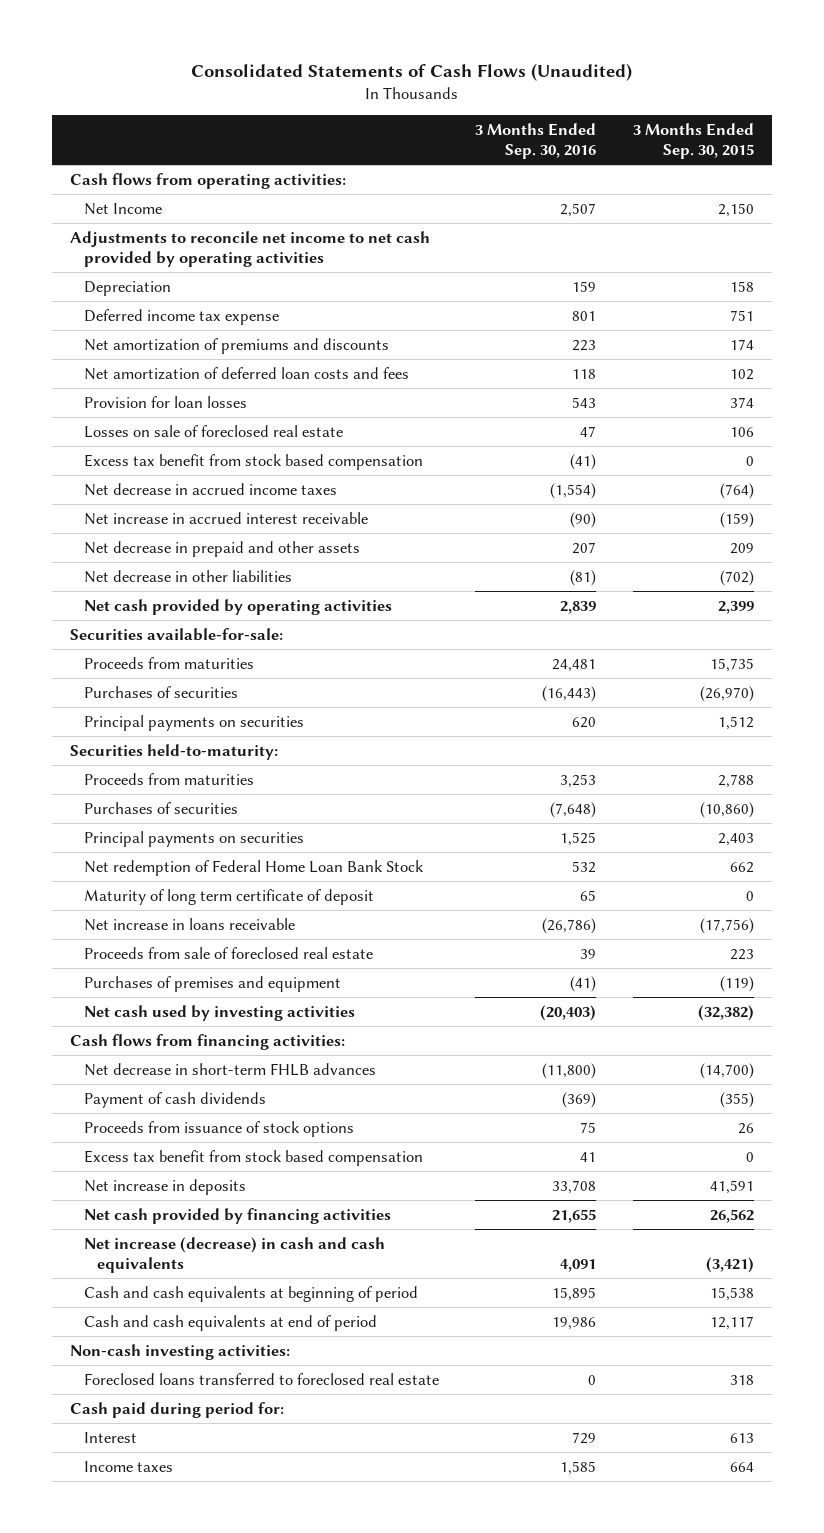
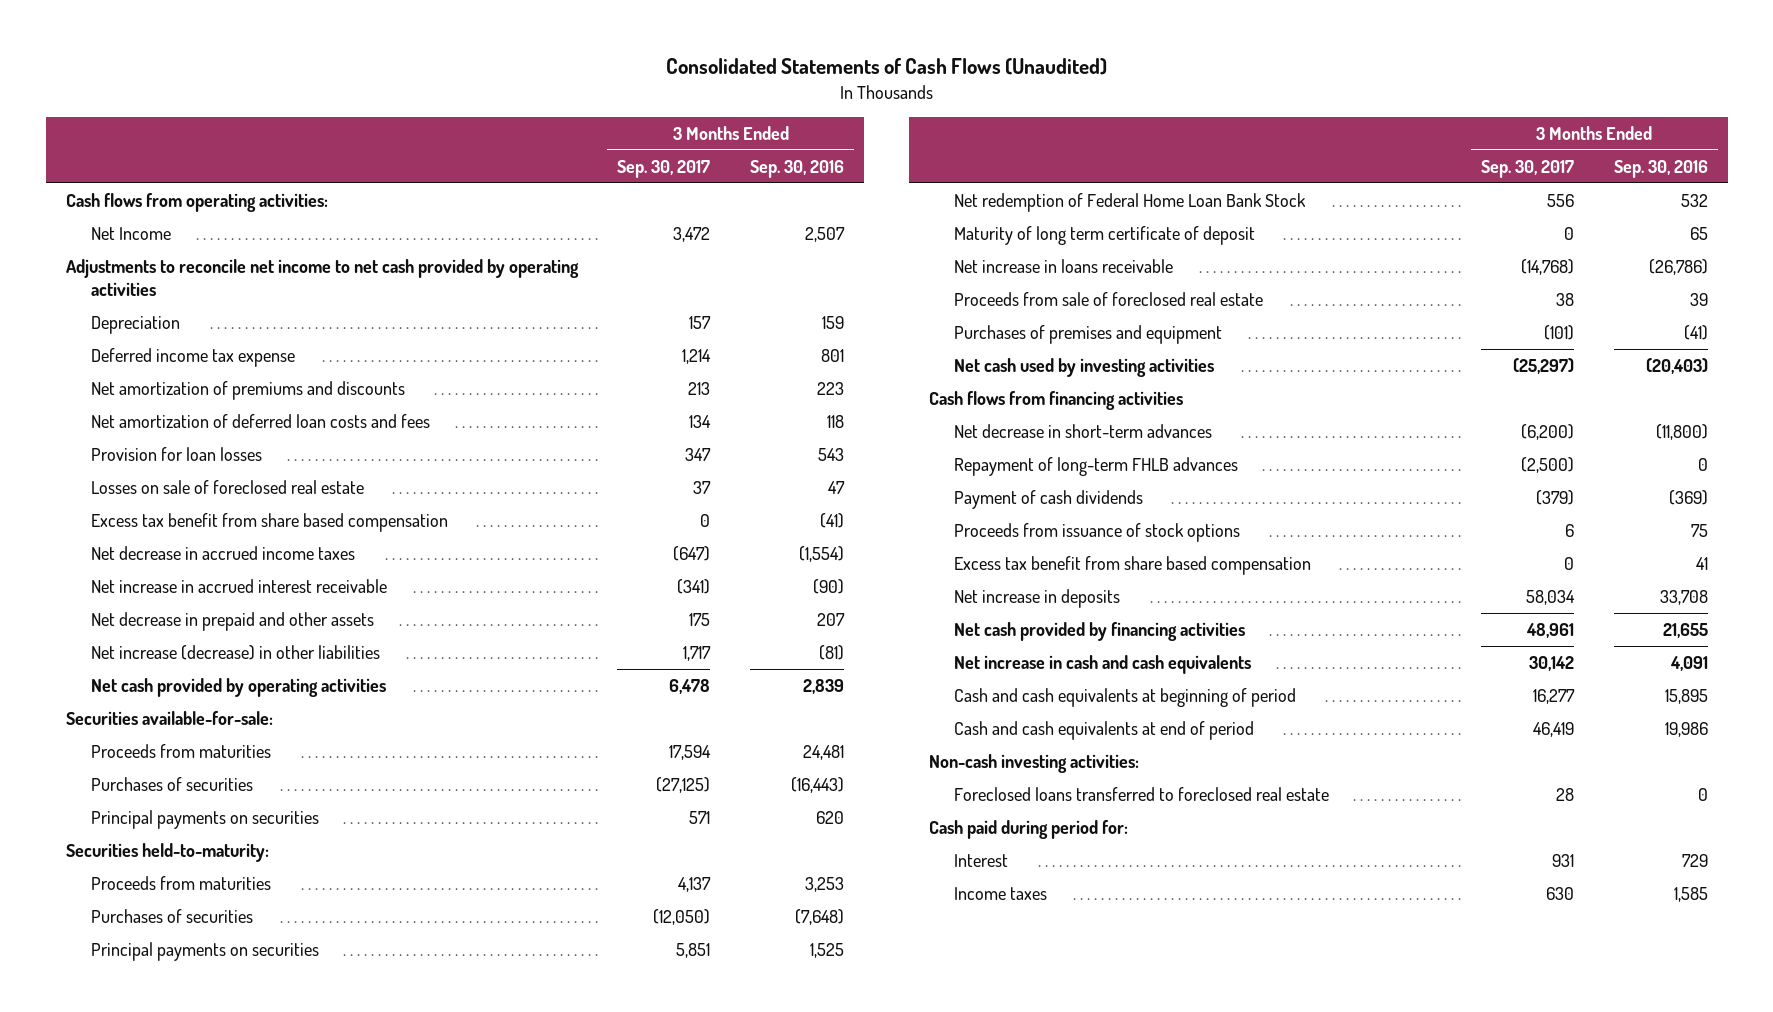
- | 3 Months Ended Sep. 30, 2016 | 3 Months Ended Sep. 30, 2015
+ | 3 Months Ended Sep. 30, 2017 | 3 Months Ended Sep. 30, 2016
- Excess tax benefit from stock based compensation | (41) | 0
+ Excess tax benefit from share based compensation | 0 | (41)
- Net decrease in other liabilities | (81) | (702)
+ Net increase (decrease) in other liabilities | 1,717 | (81)
- Cash flows from financing activities:
- Net decrease in short-term FHLB advances | (11,800) | (14,700)
+ Cash flows from financing activities
+ Net decrease in short-term advances | (6,200) | (11,800)
+ Repayment of long-term FHLB advances | (2,500) | 0
- Excess tax benefit from stock based compensation | 41 | 0
+ Excess tax benefit from share based compensation | 0 | 41
- Net increase (decrease) in cash and cash equivalents | 4,091 | (3,421)
+ Net increase in cash and cash equivalents | 30,142 | 4,091

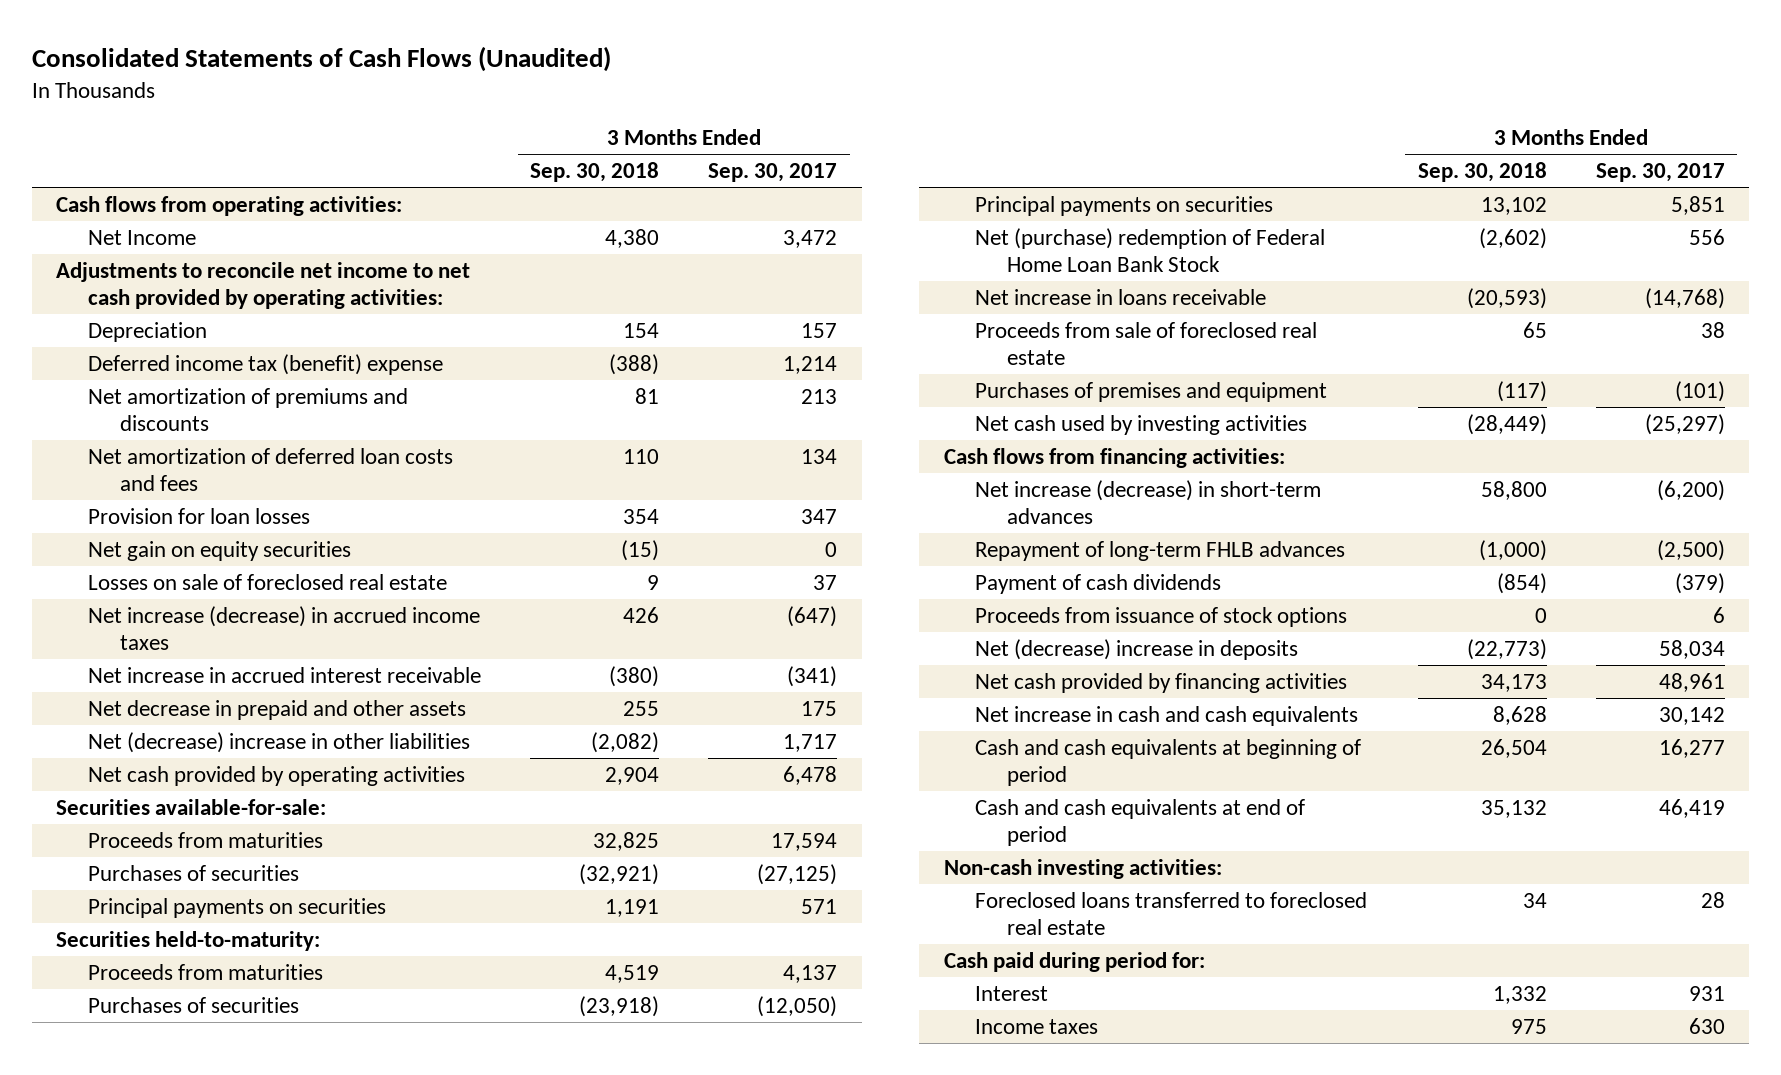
- | 3 Months Ended Sep. 30, 2017 | 3 Months Ended Sep. 30, 2016
+ | 3 Months Ended Sep. 30, 2018 | 3 Months Ended Sep. 30, 2017
- Adjustments to reconcile net income to net cash provided by operating activities
+ Adjustments to reconcile net income to net cash provided by operating activities:
- Deferred income tax expense | 1,214 | 801
+ Deferred income tax (benefit) expense | (388) | 1,214
+ Net gain on equity securities | (15) | 0
- Excess tax benefit from share based compensation | 0 | (41)
- Net decrease in accrued income taxes | (647) | (1,554)
+ Net increase (decrease) in accrued income taxes | 426 | (647)
- Net increase (decrease) in other liabilities | 1,717 | (81)
+ Net (decrease) increase in other liabilities | (2,082) | 1,717
- Net redemption of Federal Home Loan Bank Stock | 556 | 532
- Maturity of long term certificate of deposit | 0 | 65
+ Net (purchase) redemption of Federal Home Loan Bank Stock | (2,602) | 556
- Cash flows from financing activities
- Net decrease in short-term advances | (6,200) | (11,800)
+ Cash flows from financing activities:
+ Net increase (decrease) in short-term advances | 58,800 | (6,200)
- Excess tax benefit from share based compensation | 0 | 41
- Net increase in deposits | 58,034 | 33,708
+ Net (decrease) increase in deposits | (22,773) | 58,034

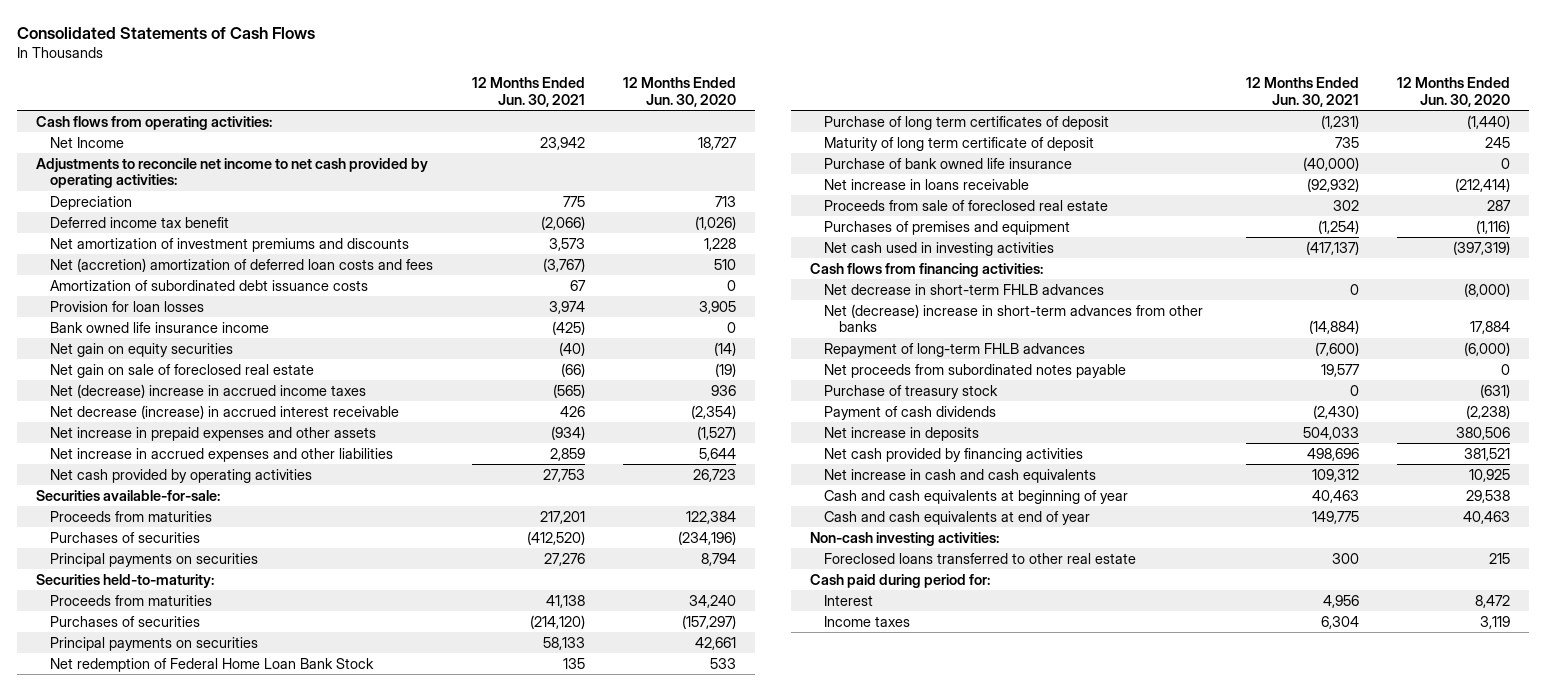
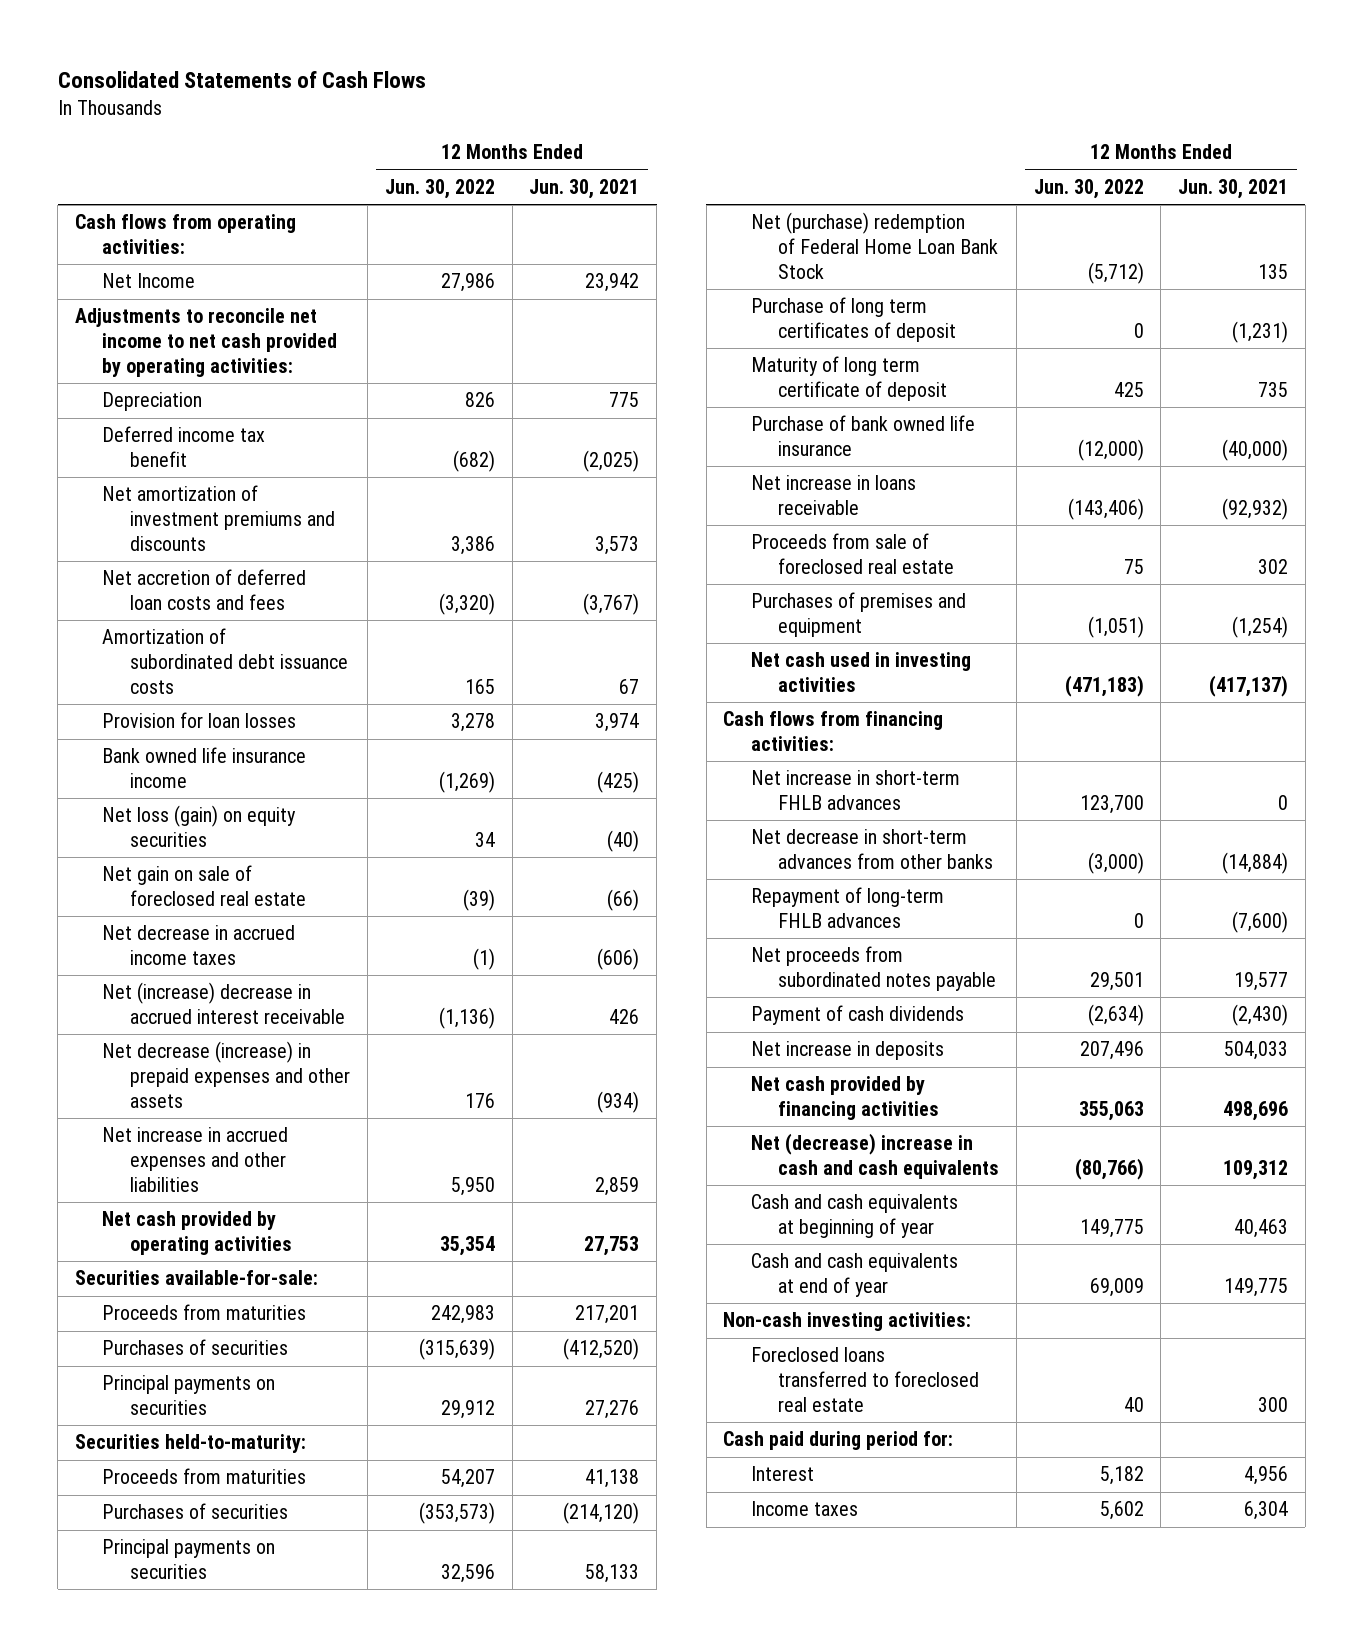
- | 12 Months Ended Jun. 30, 2021 | 12 Months Ended Jun. 30, 2020
+ | 12 Months Ended Jun. 30, 2022 | 12 Months Ended Jun. 30, 2021
- Deferred income tax benefit | (2,066) | (1,026)
+ Deferred income tax benefit | (682) | (2,025)
- Net (accretion) amortization of deferred loan costs and fees | (3,767) | 510
+ Net accretion of deferred loan costs and fees | (3,320) | (3,767)
- Net gain on equity securities | (40) | (14)
+ Net loss (gain) on equity securities | 34 | (40)
- Net (decrease) increase in accrued income taxes | (565) | 936
- Net decrease (increase) in accrued interest receivable | 426 | (2,354)
- Net increase in prepaid expenses and other assets | (934) | (1,527)
+ Net decrease in accrued income taxes | (1) | (606)
+ Net (increase) decrease in accrued interest receivable | (1,136) | 426
+ Net decrease (increase) in prepaid expenses and other assets | 176 | (934)
- Net redemption of Federal Home Loan Bank Stock | 135 | 533
+ Net (purchase) redemption of Federal Home Loan Bank Stock | (5,712) | 135
- Net decrease in short-term FHLB advances | 0 | (8,000)
- Net (decrease) increase in short-term advances from other banks | (14,884) | 17,884
+ Net increase in short-term FHLB advances | 123,700 | 0
+ Net decrease in short-term advances from other banks | (3,000) | (14,884)
- Purchase of treasury stock | 0 | (631)
- Net increase in cash and cash equivalents | 109,312 | 10,925
+ Net (decrease) increase in cash and cash equivalents | (80,766) | 109,312
- Foreclosed loans transferred to other real estate | 300 | 215
+ Foreclosed loans transferred to foreclosed real estate | 40 | 300

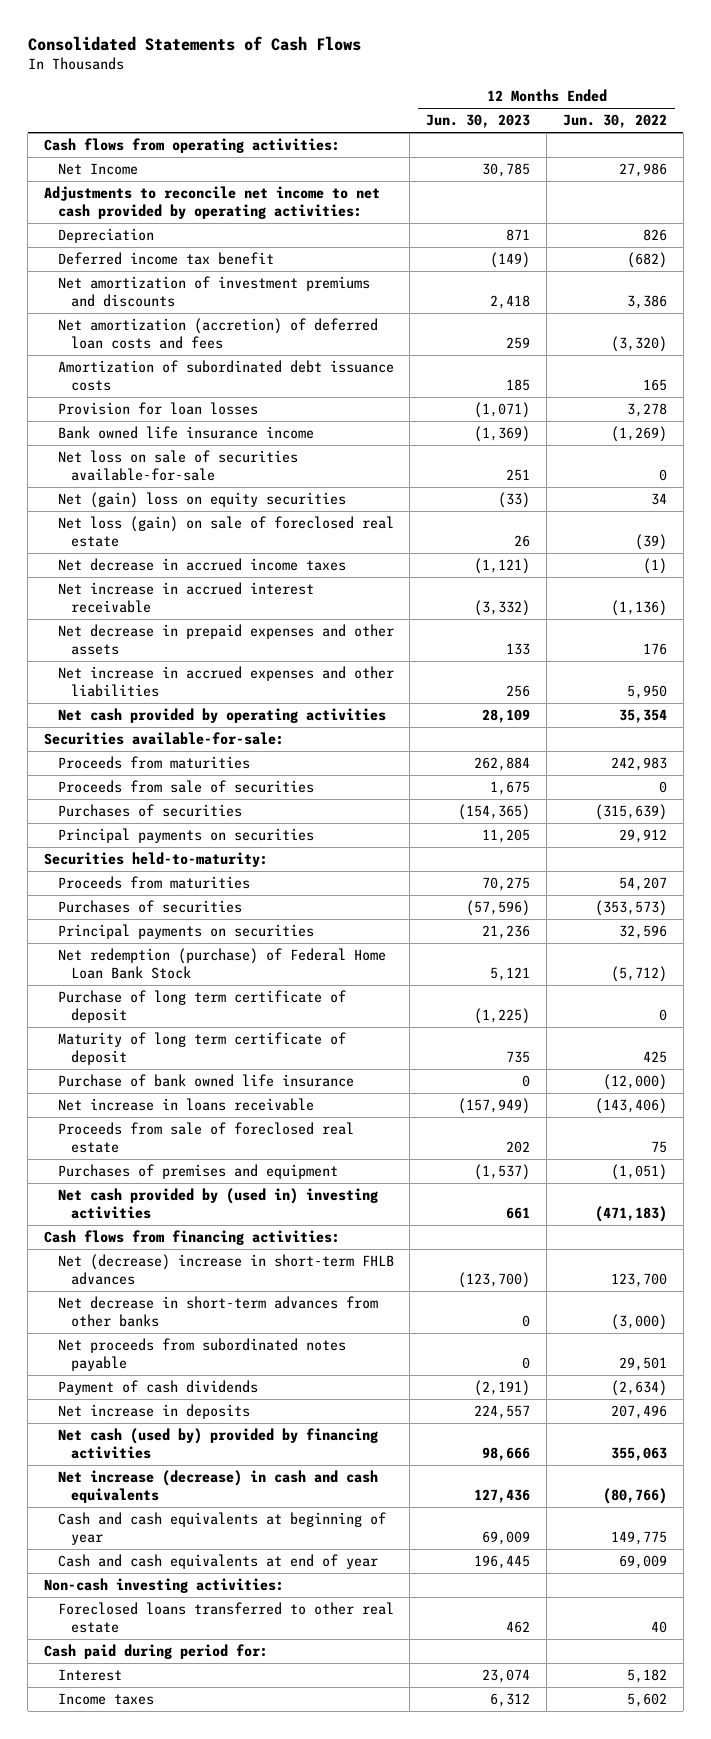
- | 12 Months Ended Jun. 30, 2022 | 12 Months Ended Jun. 30, 2021
+ | 12 Months Ended Jun. 30, 2023 | 12 Months Ended Jun. 30, 2022
- Net accretion of deferred loan costs and fees | (3,320) | (3,767)
+ Net amortization (accretion) of deferred loan costs and fees | 259 | (3,320)
- Net loss (gain) on equity securities | 34 | (40)
- Net gain on sale of foreclosed real estate | (39) | (66)
+ Net loss on sale of securities available-for-sale | 251 | 0
+ Net (gain) loss on equity securities | (33) | 34
+ Net loss (gain) on sale of foreclosed real estate | 26 | (39)
- Net (increase) decrease in accrued interest receivable | (1,136) | 426
- Net decrease (increase) in prepaid expenses and other assets | 176 | (934)
+ Net increase in accrued interest receivable | (3,332) | (1,136)
+ Net decrease in prepaid expenses and other assets | 133 | 176
+ Proceeds from sale of securities | 1,675 | 0
- Net (purchase) redemption of Federal Home Loan Bank Stock | (5,712) | 135
- Purchase of long term certificates of deposit | 0 | (1,231)
+ Net redemption (purchase) of Federal Home Loan Bank Stock | 5,121 | (5,712)
+ Purchase of long term certificate of deposit | (1,225) | 0
- Net cash used in investing activities | (471,183) | (417,137)
+ Net cash provided by (used in) investing activities | 661 | (471,183)
- Net increase in short-term FHLB advances | 123,700 | 0
+ Net (decrease) increase in short-term FHLB advances | (123,700) | 123,700
- Repayment of long-term FHLB advances | 0 | (7,600)
- Net cash provided by financing activities | 355,063 | 498,696
- Net (decrease) increase in cash and cash equivalents | (80,766) | 109,312
+ Net cash (used by) provided by financing activities | 98,666 | 355,063
+ Net increase (decrease) in cash and cash equivalents | 127,436 | (80,766)
- Foreclosed loans transferred to foreclosed real estate | 40 | 300
+ Foreclosed loans transferred to other real estate | 462 | 40

